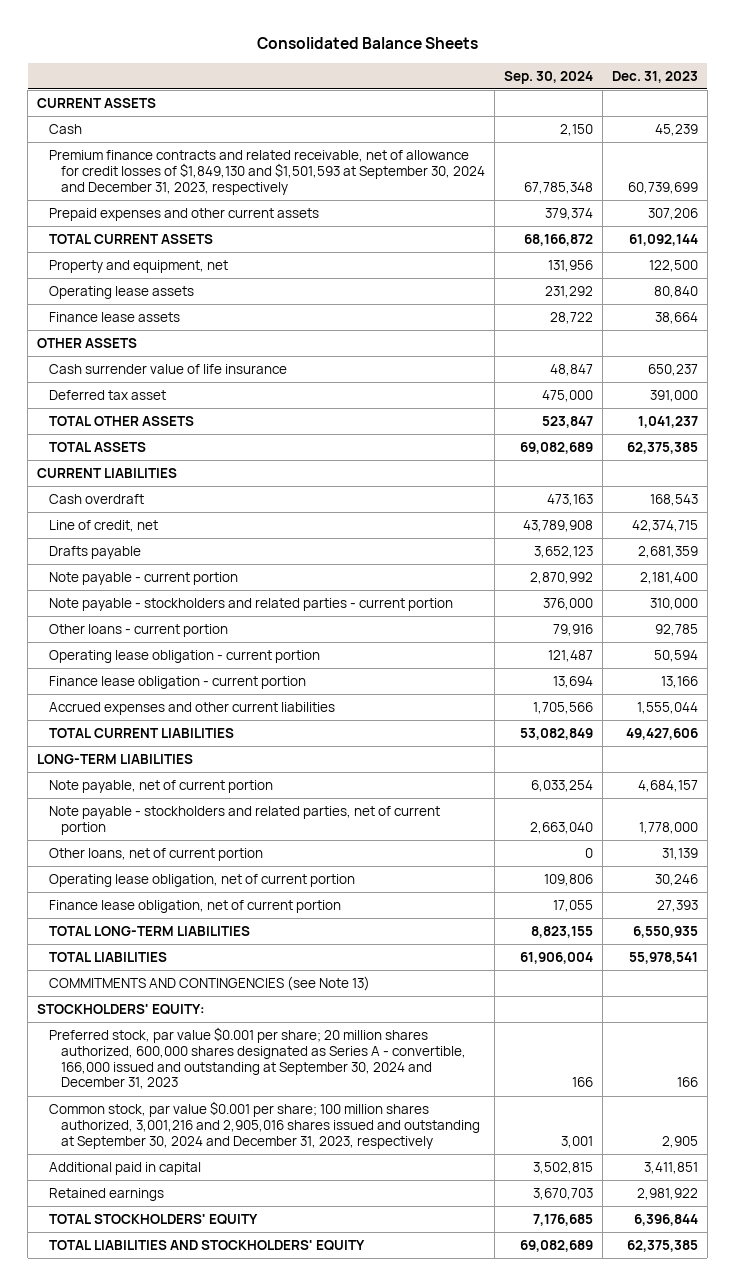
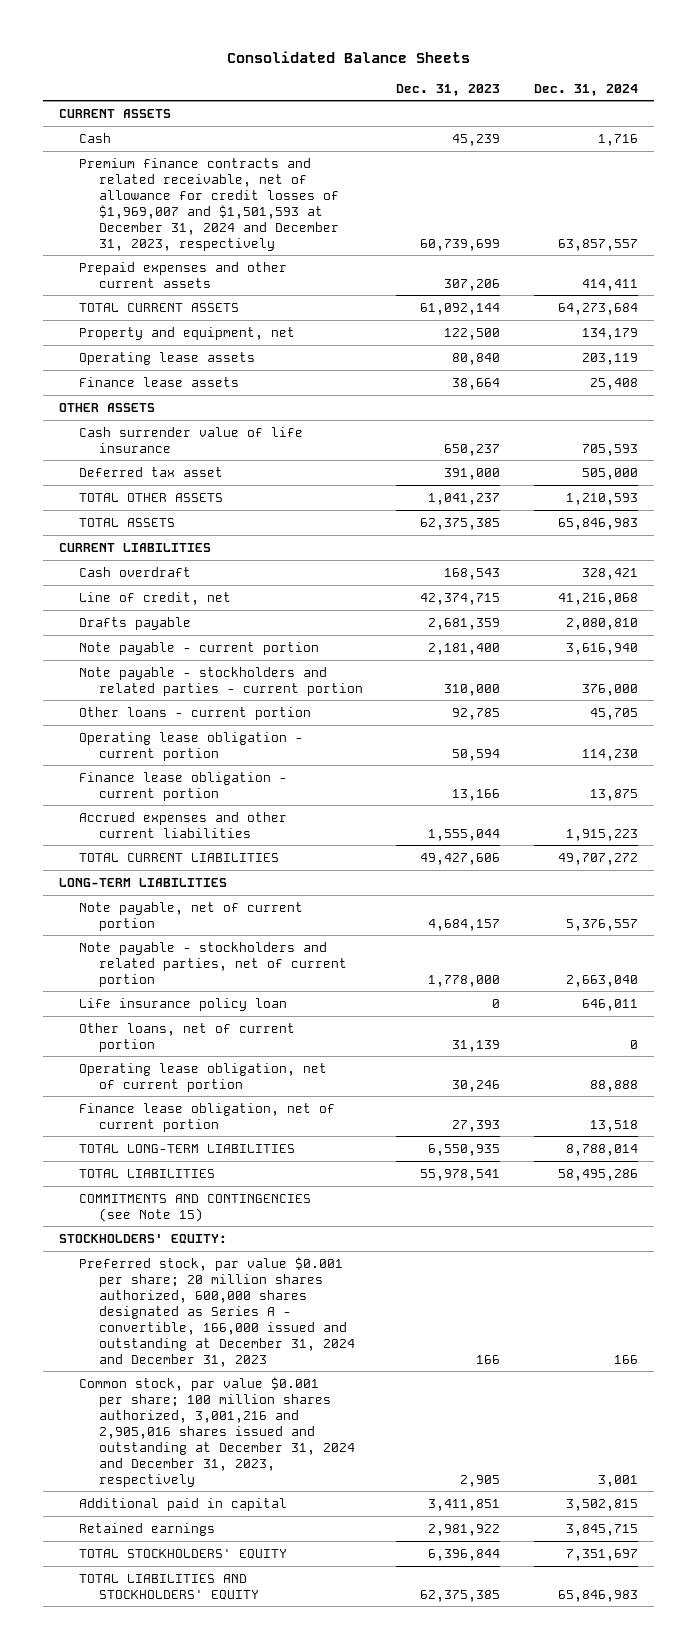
- | Sep. 30, 2024 | Dec. 31, 2023
+ | Dec. 31, 2023 | Dec. 31, 2024
- Premium finance contracts and related receivable, net of allowance for credit losses of $1,849,130 and $1,501,593 at September 30, 2024 and December 31, 2023, respectively | 67,785,348 | 60,739,699
+ Premium finance contracts and related receivable, net of allowance for credit losses of $1,969,007 and $1,501,593 at December 31, 2024 and December 31, 2023, respectively | 60,739,699 | 63,857,557
+ Life insurance policy loan | 0 | 646,011
- COMMITMENTS AND CONTINGENCIES (see Note 13)
+ COMMITMENTS AND CONTINGENCIES (see Note 15)
- Preferred stock, par value $0.001 per share; 20 million shares authorized, 600,000 shares designated as Series A - convertible, 166,000 issued and outstanding at September 30, 2024 and December 31, 2023 | 166 | 166
- Common stock, par value $0.001 per share; 100 million shares authorized, 3,001,216 and 2,905,016 shares issued and outstanding at September 30, 2024 and December 31, 2023, respectively | 3,001 | 2,905
+ Preferred stock, par value $0.001 per share; 20 million shares authorized, 600,000 shares designated as Series A - convertible, 166,000 issued and outstanding at December 31, 2024 and December 31, 2023 | 166 | 166
+ Common stock, par value $0.001 per share; 100 million shares authorized, 3,001,216 and 2,905,016 shares issued and outstanding at December 31, 2024 and December 31, 2023, respectively | 2,905 | 3,001

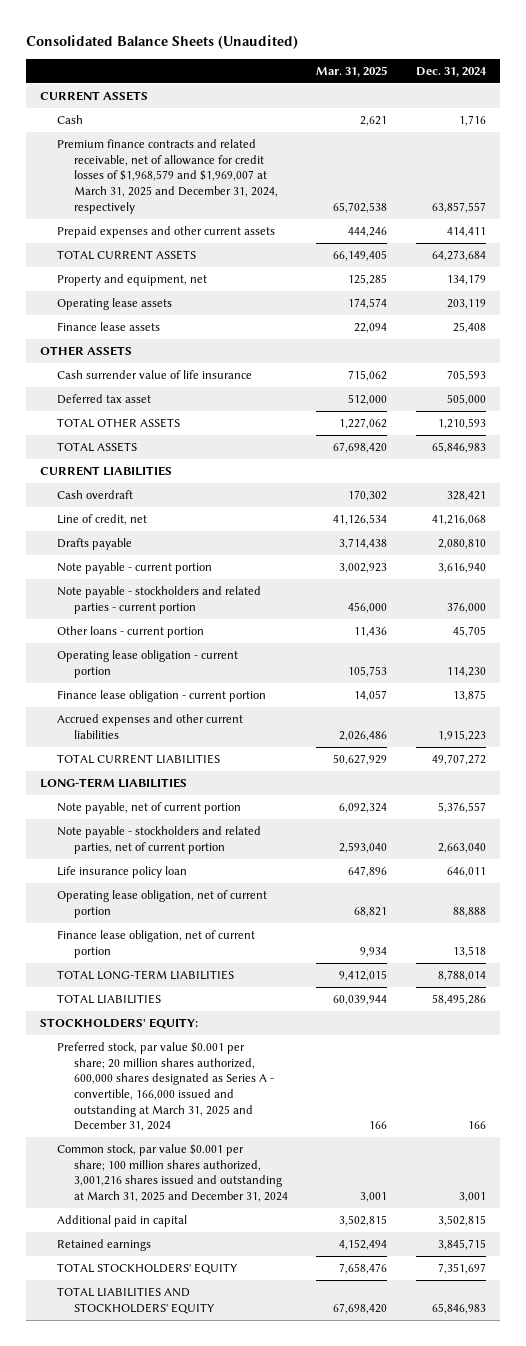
- Consolidated Balance Sheets
+ Consolidated Balance Sheets (Unaudited)
- | Dec. 31, 2023 | Dec. 31, 2024
+ | Mar. 31, 2025 | Dec. 31, 2024
- Premium finance contracts and related receivable, net of allowance for credit losses of $1,969,007 and $1,501,593 at December 31, 2024 and December 31, 2023, respectively | 60,739,699 | 63,857,557
+ Premium finance contracts and related receivable, net of allowance for credit losses of $1,968,579 and $1,969,007 at March 31, 2025 and December 31, 2024, respectively | 65,702,538 | 63,857,557
- Other loans, net of current portion | 31,139 | 0
- COMMITMENTS AND CONTINGENCIES (see Note 15)
- Preferred stock, par value $0.001 per share; 20 million shares authorized, 600,000 shares designated as Series A - convertible, 166,000 issued and outstanding at December 31, 2024 and December 31, 2023 | 166 | 166
- Common stock, par value $0.001 per share; 100 million shares authorized, 3,001,216 and 2,905,016 shares issued and outstanding at December 31, 2024 and December 31, 2023, respectively | 2,905 | 3,001
+ Preferred stock, par value $0.001 per share; 20 million shares authorized, 600,000 shares designated as Series A - convertible, 166,000 issued and outstanding at March 31, 2025 and December 31, 2024 | 166 | 166
+ Common stock, par value $0.001 per share; 100 million shares authorized, 3,001,216 shares issued and outstanding at March 31, 2025 and December 31, 2024 | 3,001 | 3,001

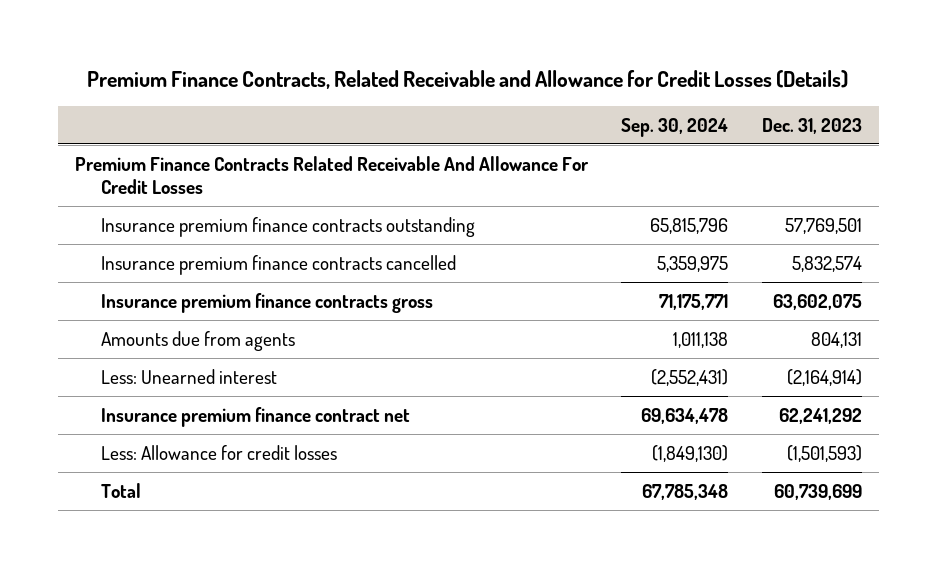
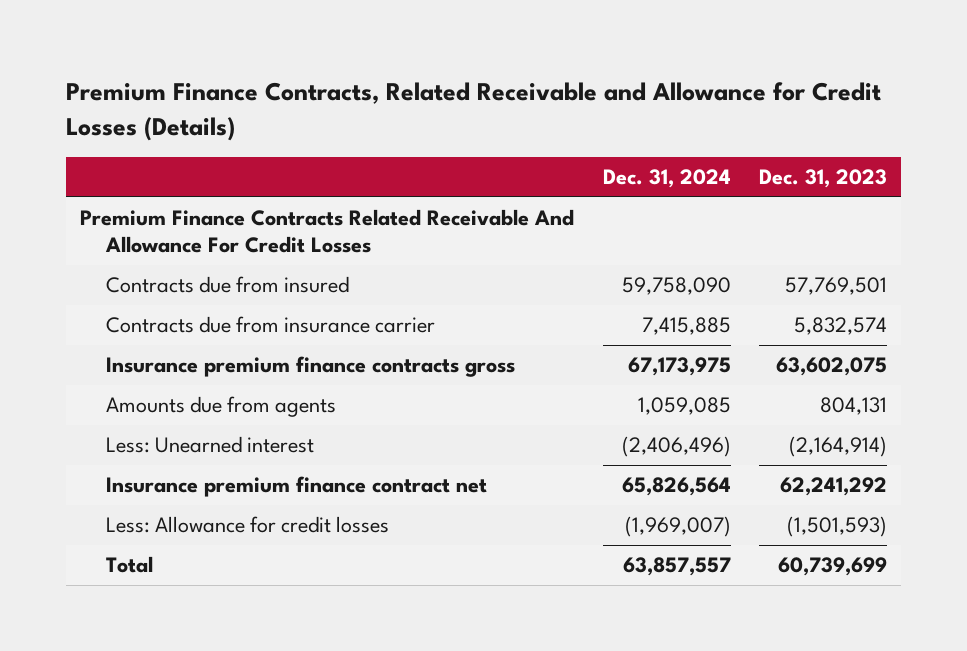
- | Sep. 30, 2024 | Dec. 31, 2023
+ | Dec. 31, 2024 | Dec. 31, 2023
- Insurance premium finance contracts outstanding | 65,815,796 | 57,769,501
- Insurance premium finance contracts cancelled | 5,359,975 | 5,832,574
+ Contracts due from insured | 59,758,090 | 57,769,501
+ Contracts due from insurance carrier | 7,415,885 | 5,832,574

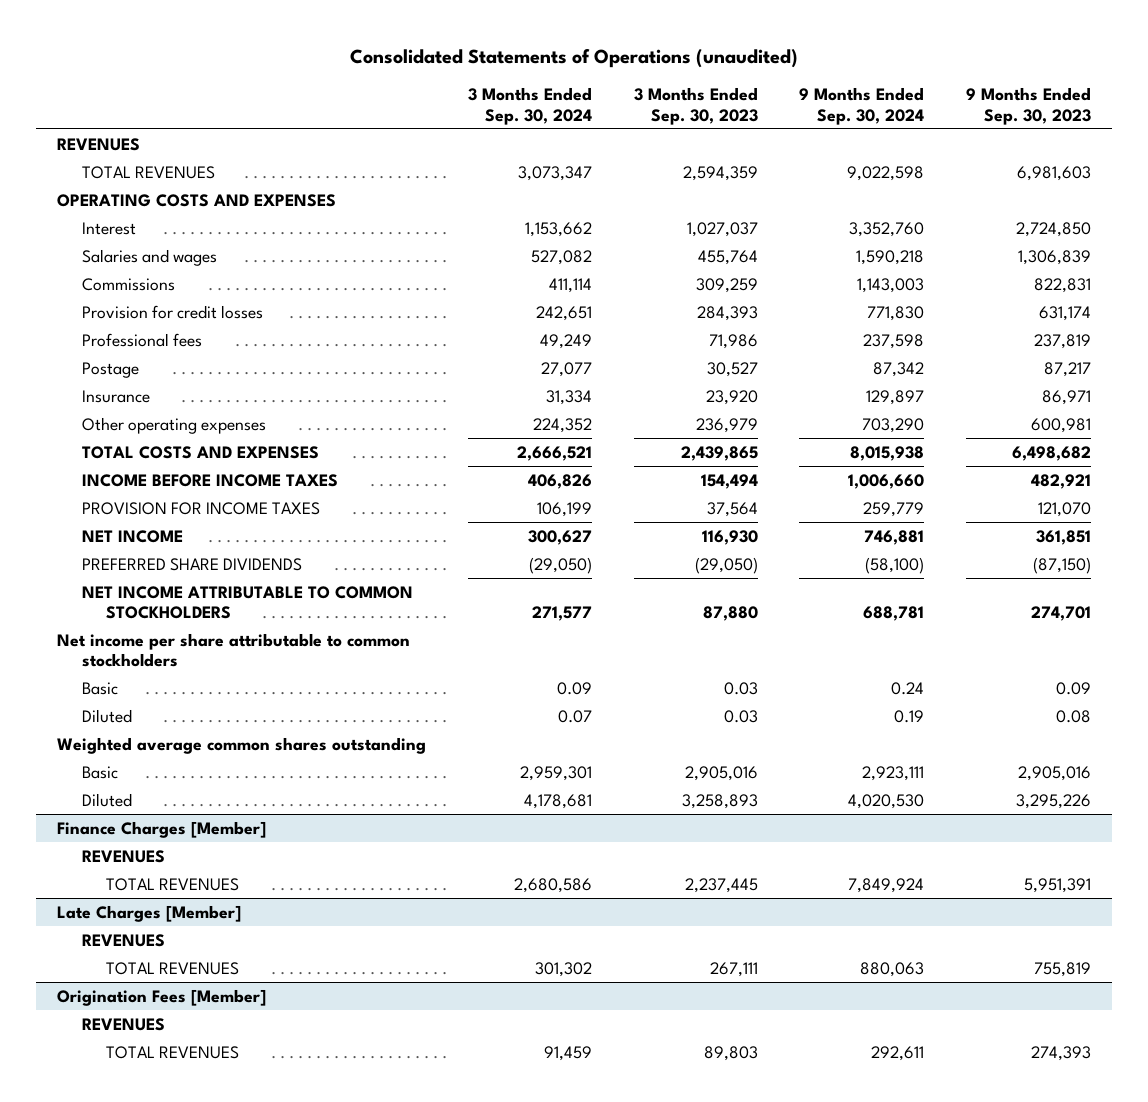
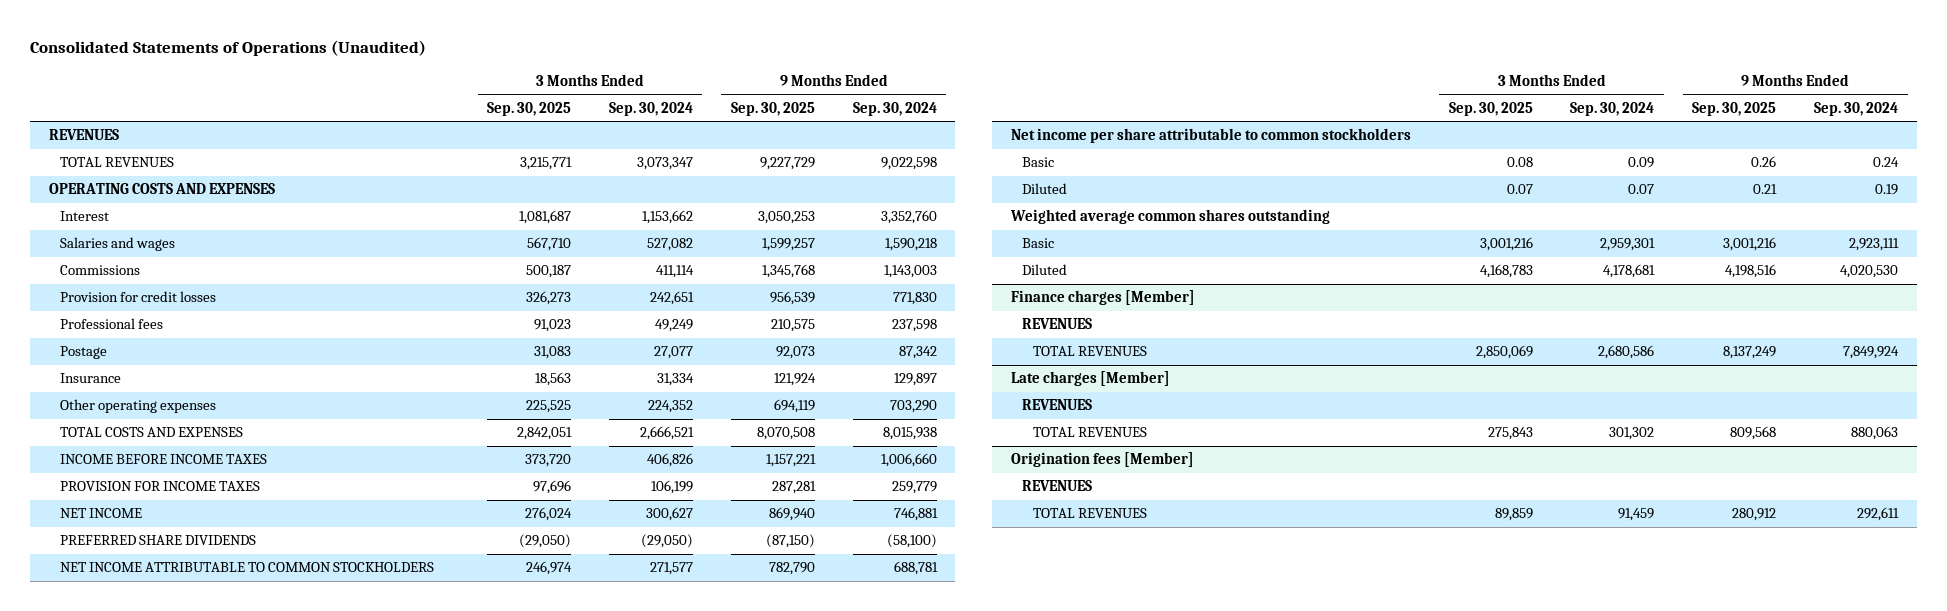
- Consolidated Statements of Operations (unaudited)
+ Consolidated Statements of Operations (Unaudited)
- | 3 Months Ended Sep. 30, 2024 | 3 Months Ended Sep. 30, 2023 | 9 Months Ended Sep. 30, 2024 | 9 Months Ended Sep. 30, 2023
+ | 3 Months Ended Sep. 30, 2025 | 3 Months Ended Sep. 30, 2024 | 9 Months Ended Sep. 30, 2025 | 9 Months Ended Sep. 30, 2024
- Finance Charges [Member]
+ Finance charges [Member]
- Late Charges [Member]
+ Late charges [Member]
- Origination Fees [Member]
+ Origination fees [Member]

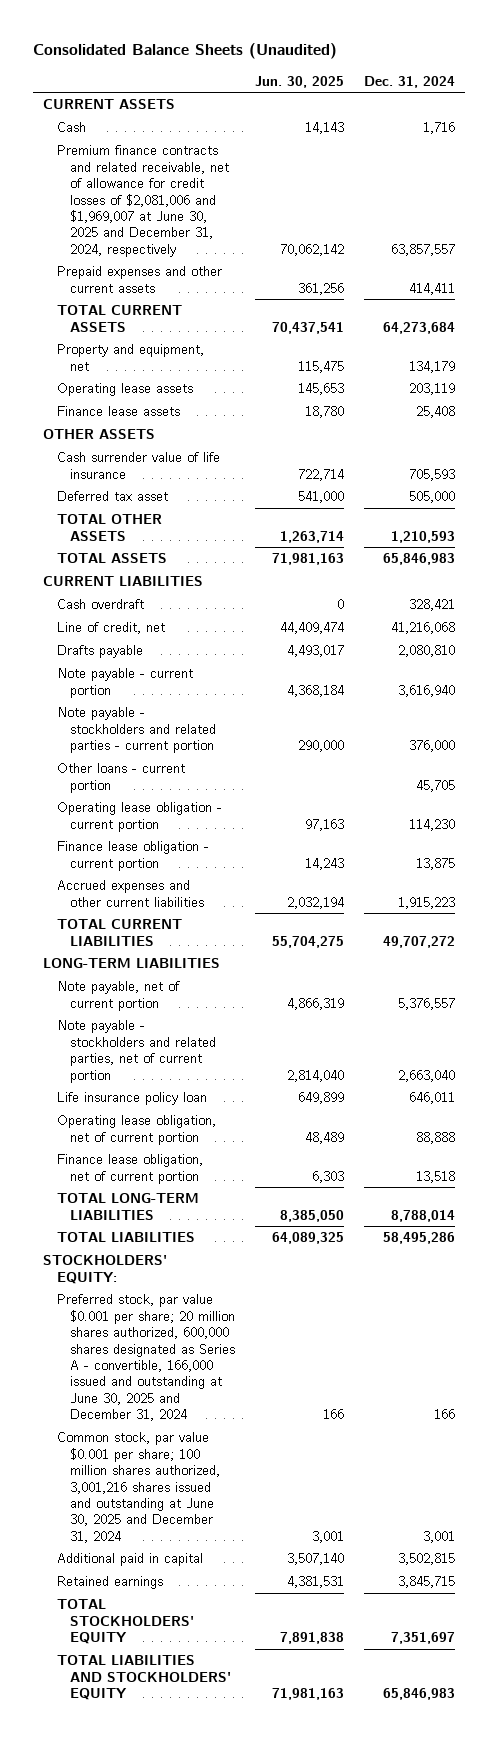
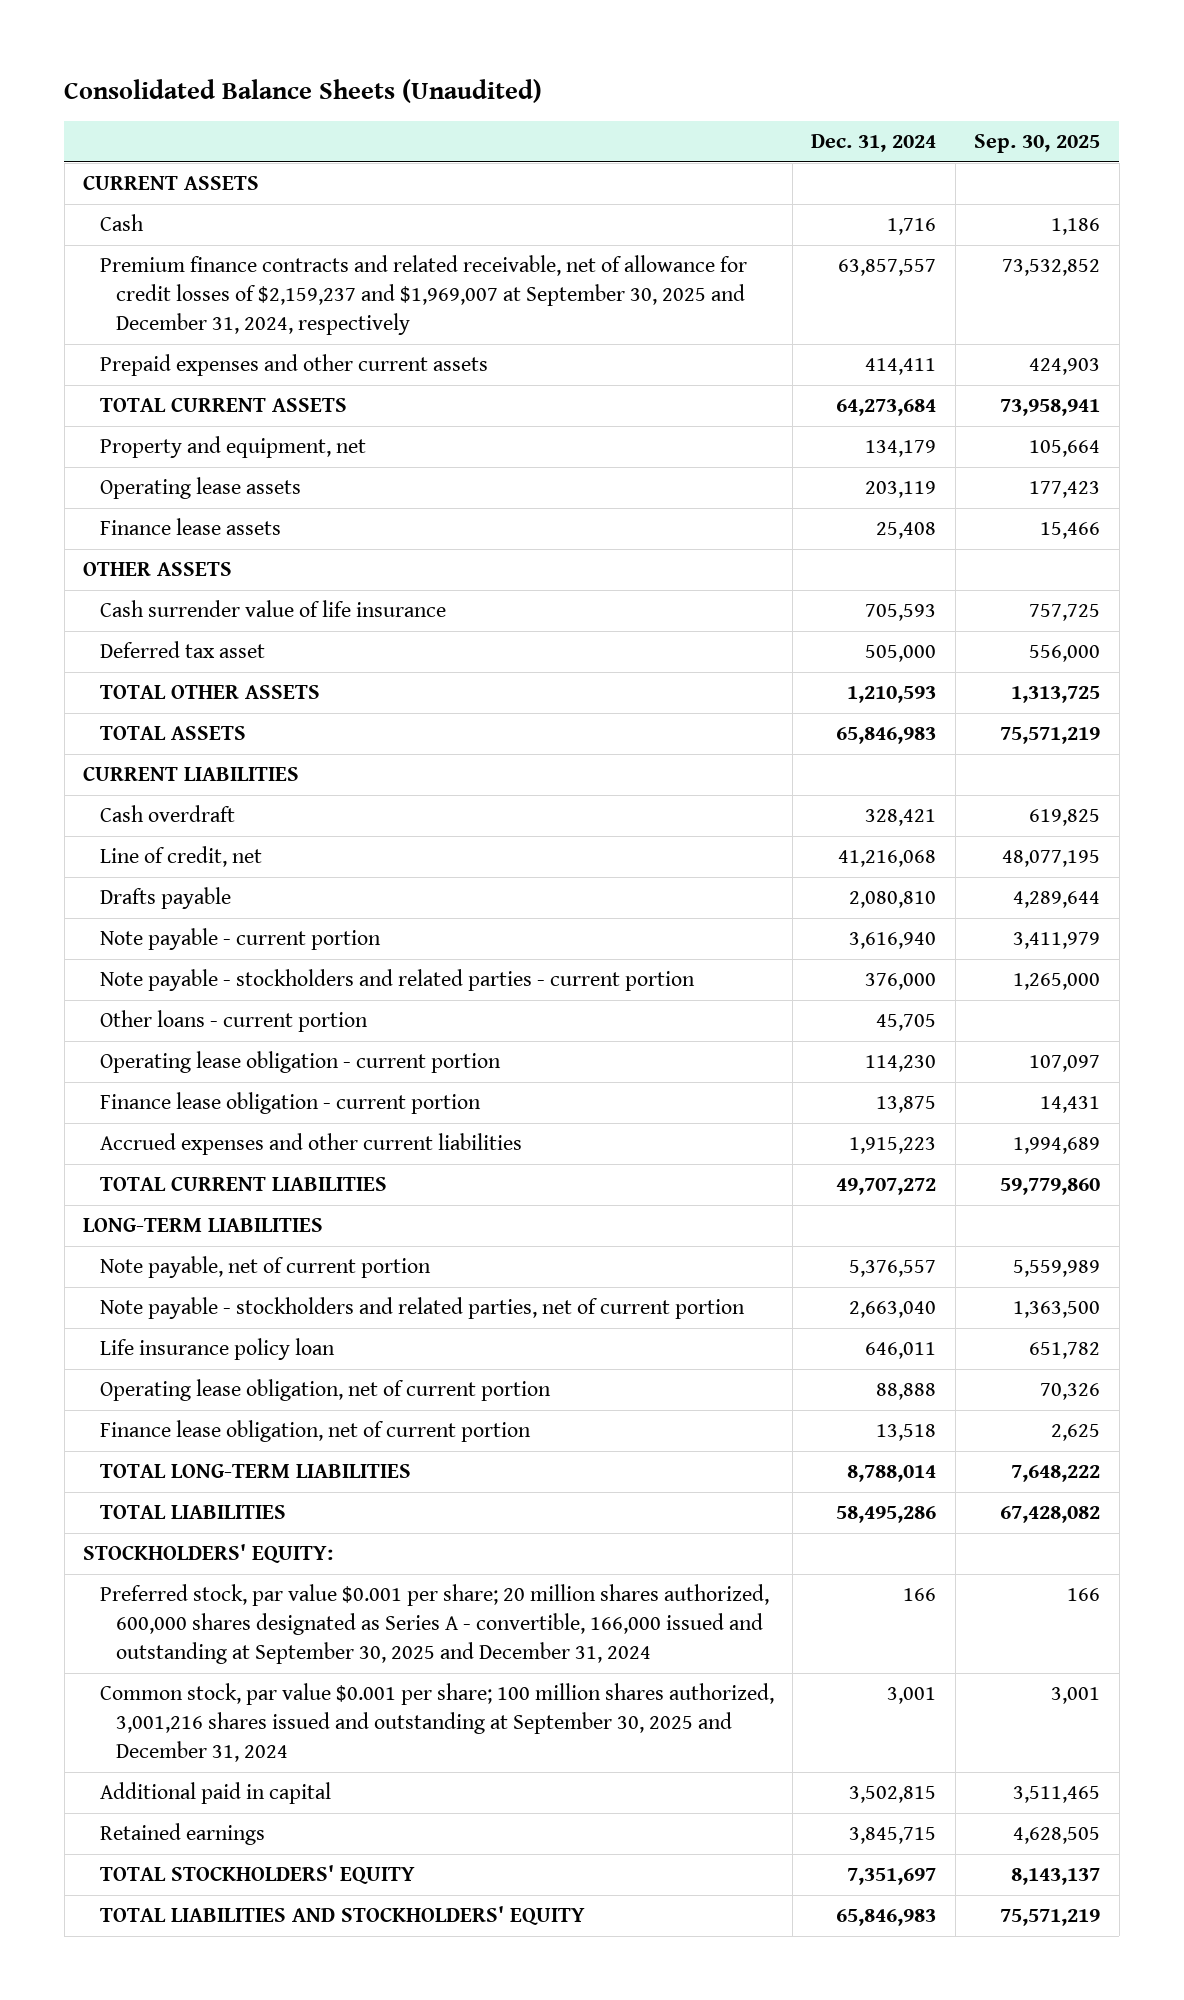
- | Jun. 30, 2025 | Dec. 31, 2024
+ | Dec. 31, 2024 | Sep. 30, 2025
- Premium finance contracts and related receivable, net of allowance for credit losses of $2,081,006 and $1,969,007 at June 30, 2025 and December 31, 2024, respectively | 70,062,142 | 63,857,557
+ Premium finance contracts and related receivable, net of allowance for credit losses of $2,159,237 and $1,969,007 at September 30, 2025 and December 31, 2024, respectively | 63,857,557 | 73,532,852
- Preferred stock, par value $0.001 per share; 20 million shares authorized, 600,000 shares designated as Series A - convertible, 166,000 issued and outstanding at June 30, 2025 and December 31, 2024 | 166 | 166
- Common stock, par value $0.001 per share; 100 million shares authorized, 3,001,216 shares issued and outstanding at June 30, 2025 and December 31, 2024 | 3,001 | 3,001
+ Preferred stock, par value $0.001 per share; 20 million shares authorized, 600,000 shares designated as Series A - convertible, 166,000 issued and outstanding at September 30, 2025 and December 31, 2024 | 166 | 166
+ Common stock, par value $0.001 per share; 100 million shares authorized, 3,001,216 shares issued and outstanding at September 30, 2025 and December 31, 2024 | 3,001 | 3,001

